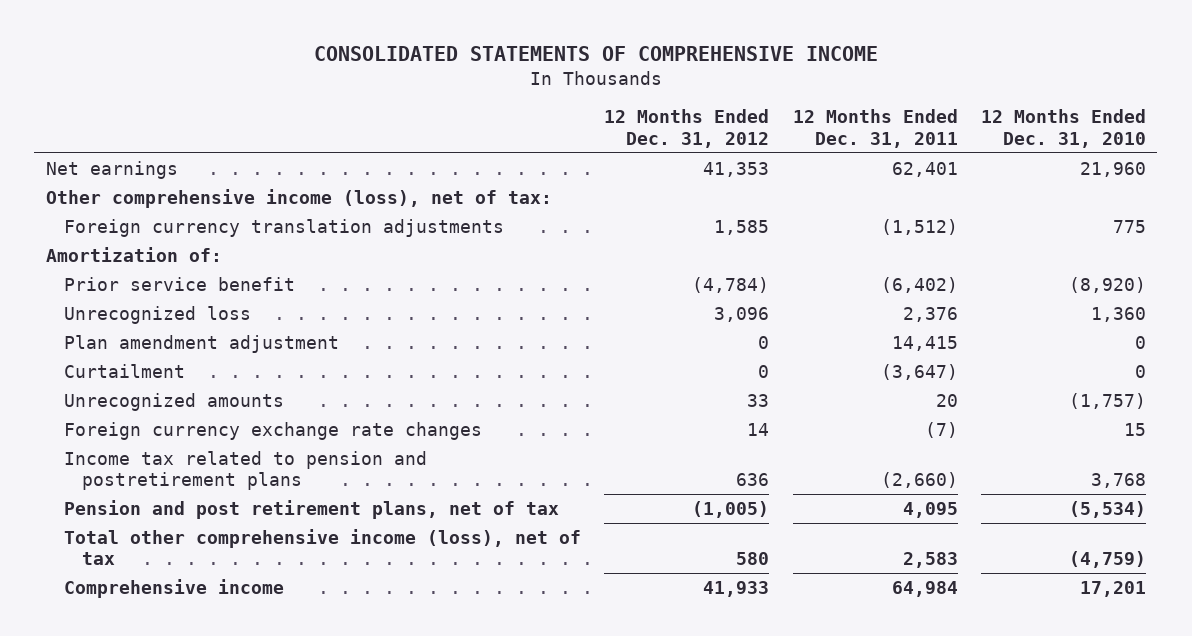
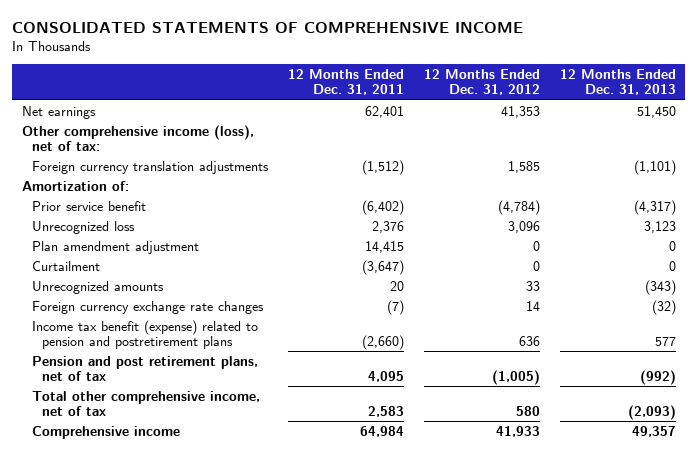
- | 12 Months Ended Dec. 31, 2012 | 12 Months Ended Dec. 31, 2011 | 12 Months Ended Dec. 31, 2010
+ | 12 Months Ended Dec. 31, 2011 | 12 Months Ended Dec. 31, 2012 | 12 Months Ended Dec. 31, 2013
- Income tax related to pension and postretirement plans | 636 | (2,660) | 3,768
+ Income tax benefit (expense) related to pension and postretirement plans | (2,660) | 636 | 577
- Total other comprehensive income (loss), net of tax | 580 | 2,583 | (4,759)
+ Total other comprehensive income, net of tax | 2,583 | 580 | (2,093)

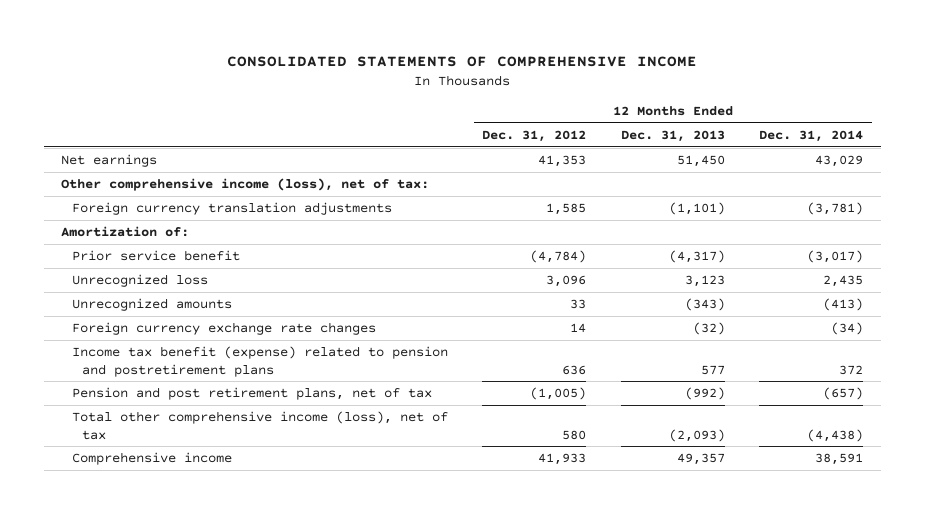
- | 12 Months Ended Dec. 31, 2011 | 12 Months Ended Dec. 31, 2012 | 12 Months Ended Dec. 31, 2013
+ | 12 Months Ended Dec. 31, 2012 | 12 Months Ended Dec. 31, 2013 | 12 Months Ended Dec. 31, 2014
- Plan amendment adjustment | 14,415 | 0 | 0
- Curtailment | (3,647) | 0 | 0
- Total other comprehensive income, net of tax | 2,583 | 580 | (2,093)
+ Total other comprehensive income (loss), net of tax | 580 | (2,093) | (4,438)

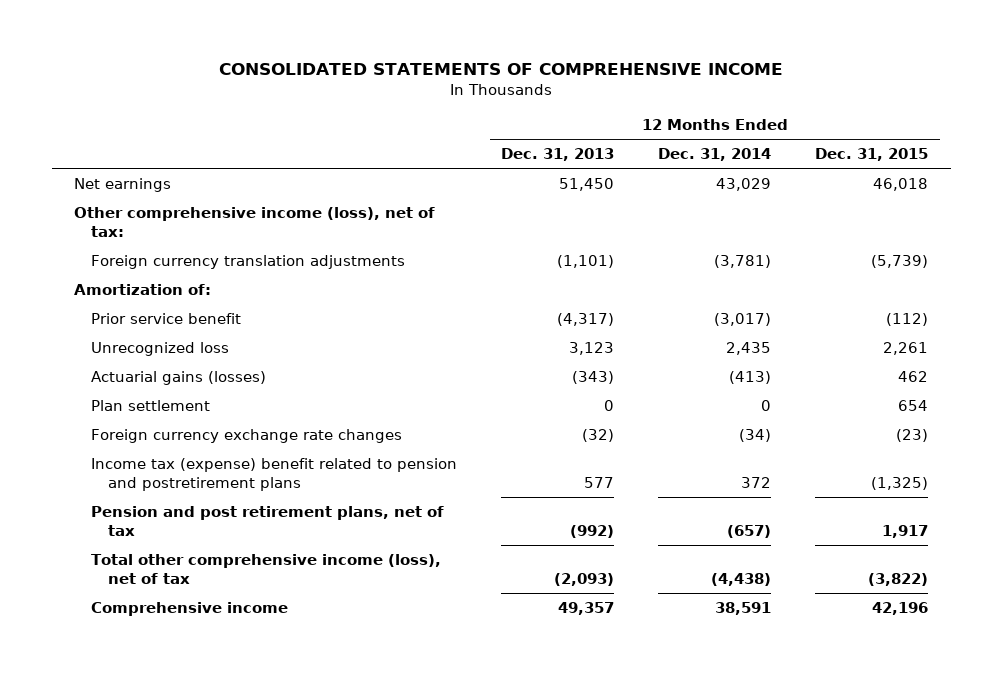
- | 12 Months Ended Dec. 31, 2012 | 12 Months Ended Dec. 31, 2013 | 12 Months Ended Dec. 31, 2014
+ | 12 Months Ended Dec. 31, 2013 | 12 Months Ended Dec. 31, 2014 | 12 Months Ended Dec. 31, 2015
- Unrecognized amounts | 33 | (343) | (413)
+ Actuarial gains (losses) | (343) | (413) | 462
+ Plan settlement | 0 | 0 | 654
- Income tax benefit (expense) related to pension and postretirement plans | 636 | 577 | 372
+ Income tax (expense) benefit related to pension and postretirement plans | 577 | 372 | (1,325)

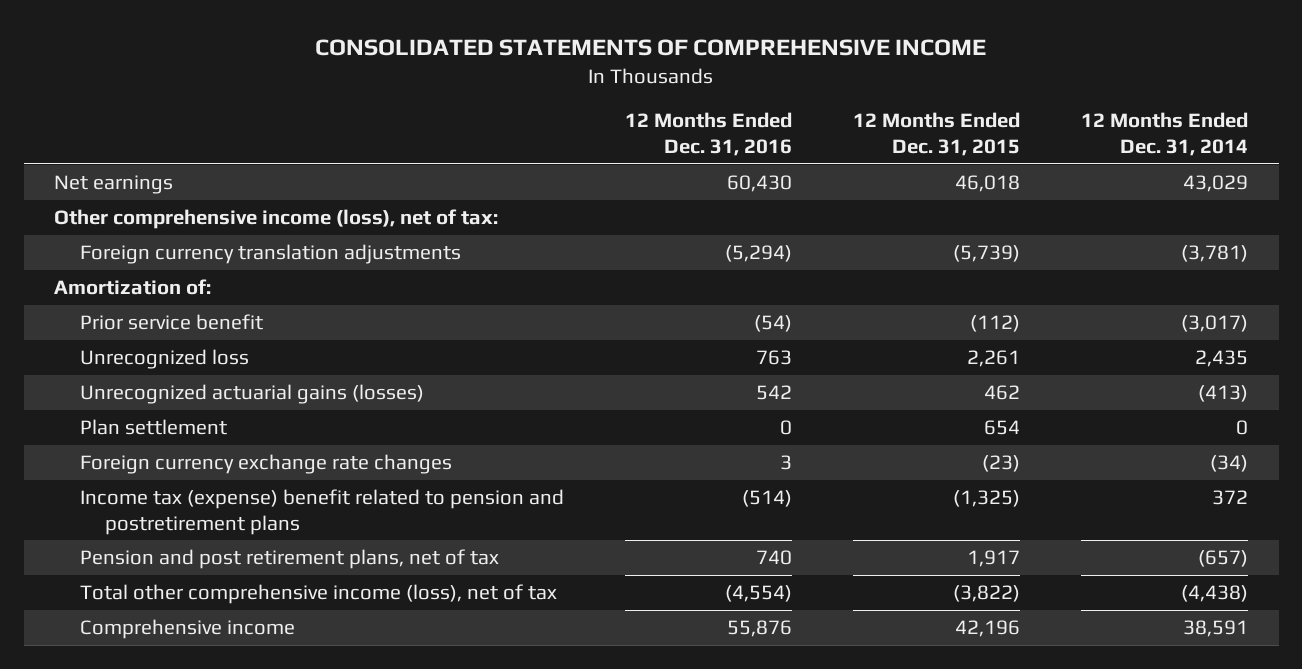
- | 12 Months Ended Dec. 31, 2013 | 12 Months Ended Dec. 31, 2014 | 12 Months Ended Dec. 31, 2015
+ | 12 Months Ended Dec. 31, 2016 | 12 Months Ended Dec. 31, 2015 | 12 Months Ended Dec. 31, 2014
- Actuarial gains (losses) | (343) | (413) | 462
+ Unrecognized actuarial gains (losses) | 542 | 462 | (413)

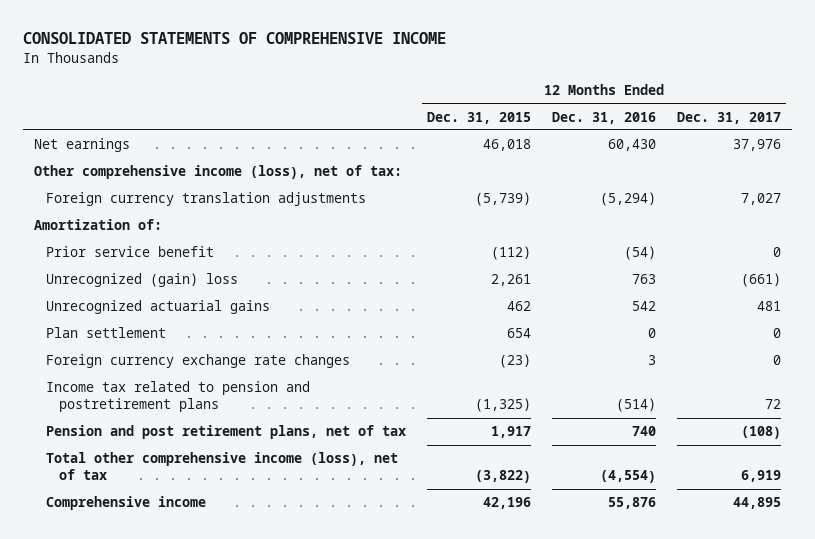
- | 12 Months Ended Dec. 31, 2016 | 12 Months Ended Dec. 31, 2015 | 12 Months Ended Dec. 31, 2014
+ | 12 Months Ended Dec. 31, 2015 | 12 Months Ended Dec. 31, 2016 | 12 Months Ended Dec. 31, 2017
- Unrecognized loss | 763 | 2,261 | 2,435
- Unrecognized actuarial gains (losses) | 542 | 462 | (413)
+ Unrecognized (gain) loss | 2,261 | 763 | (661)
+ Unrecognized actuarial gains | 462 | 542 | 481
- Income tax (expense) benefit related to pension and postretirement plans | (514) | (1,325) | 372
+ Income tax related to pension and postretirement plans | (1,325) | (514) | 72

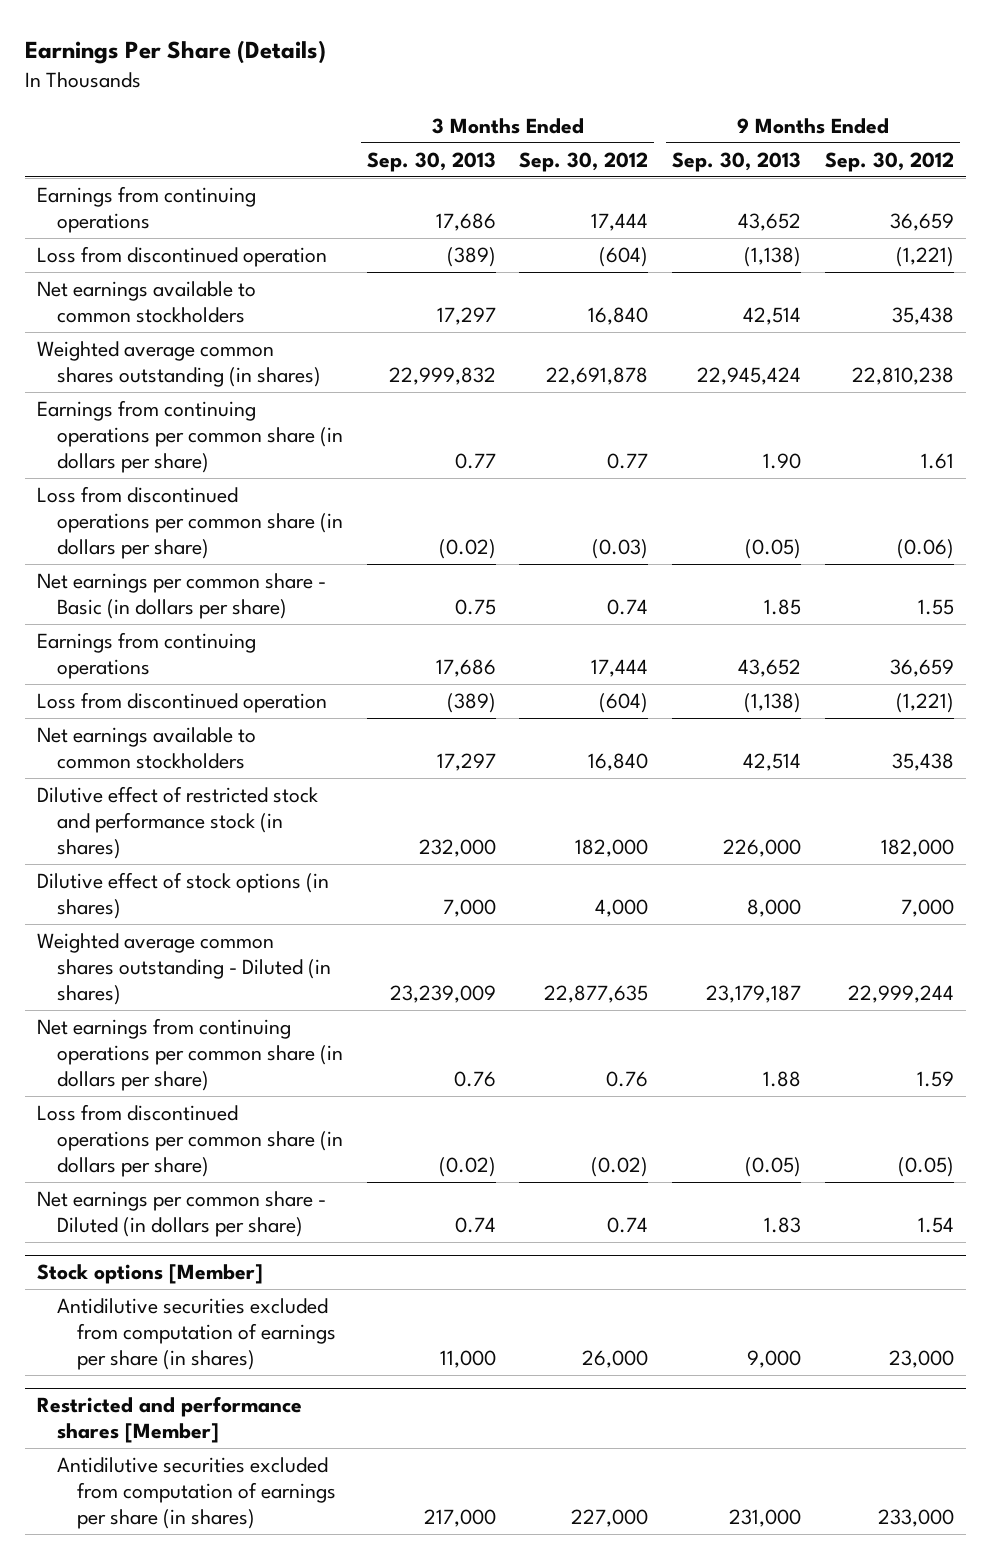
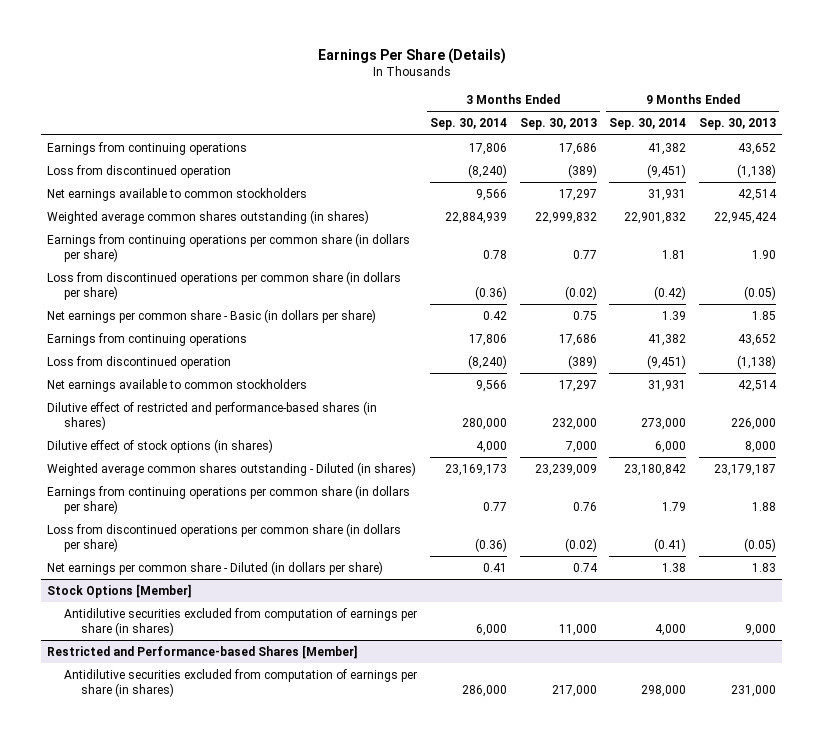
- | 3 Months Ended Sep. 30, 2013 | 3 Months Ended Sep. 30, 2012 | 9 Months Ended Sep. 30, 2013 | 9 Months Ended Sep. 30, 2012
+ | 3 Months Ended Sep. 30, 2014 | 3 Months Ended Sep. 30, 2013 | 9 Months Ended Sep. 30, 2014 | 9 Months Ended Sep. 30, 2013
- Dilutive effect of restricted stock and performance stock (in shares) | 232,000 | 182,000 | 226,000 | 182,000
+ Dilutive effect of restricted and performance-based shares (in shares) | 280,000 | 232,000 | 273,000 | 226,000
- Net earnings from continuing operations per common share (in dollars per share) | 0.76 | 0.76 | 1.88 | 1.59
+ Earnings from continuing operations per common share (in dollars per share) | 0.77 | 0.76 | 1.79 | 1.88
- Stock options [Member]
+ Stock Options [Member]
- Restricted and performance shares [Member]
+ Restricted and Performance-based Shares [Member]

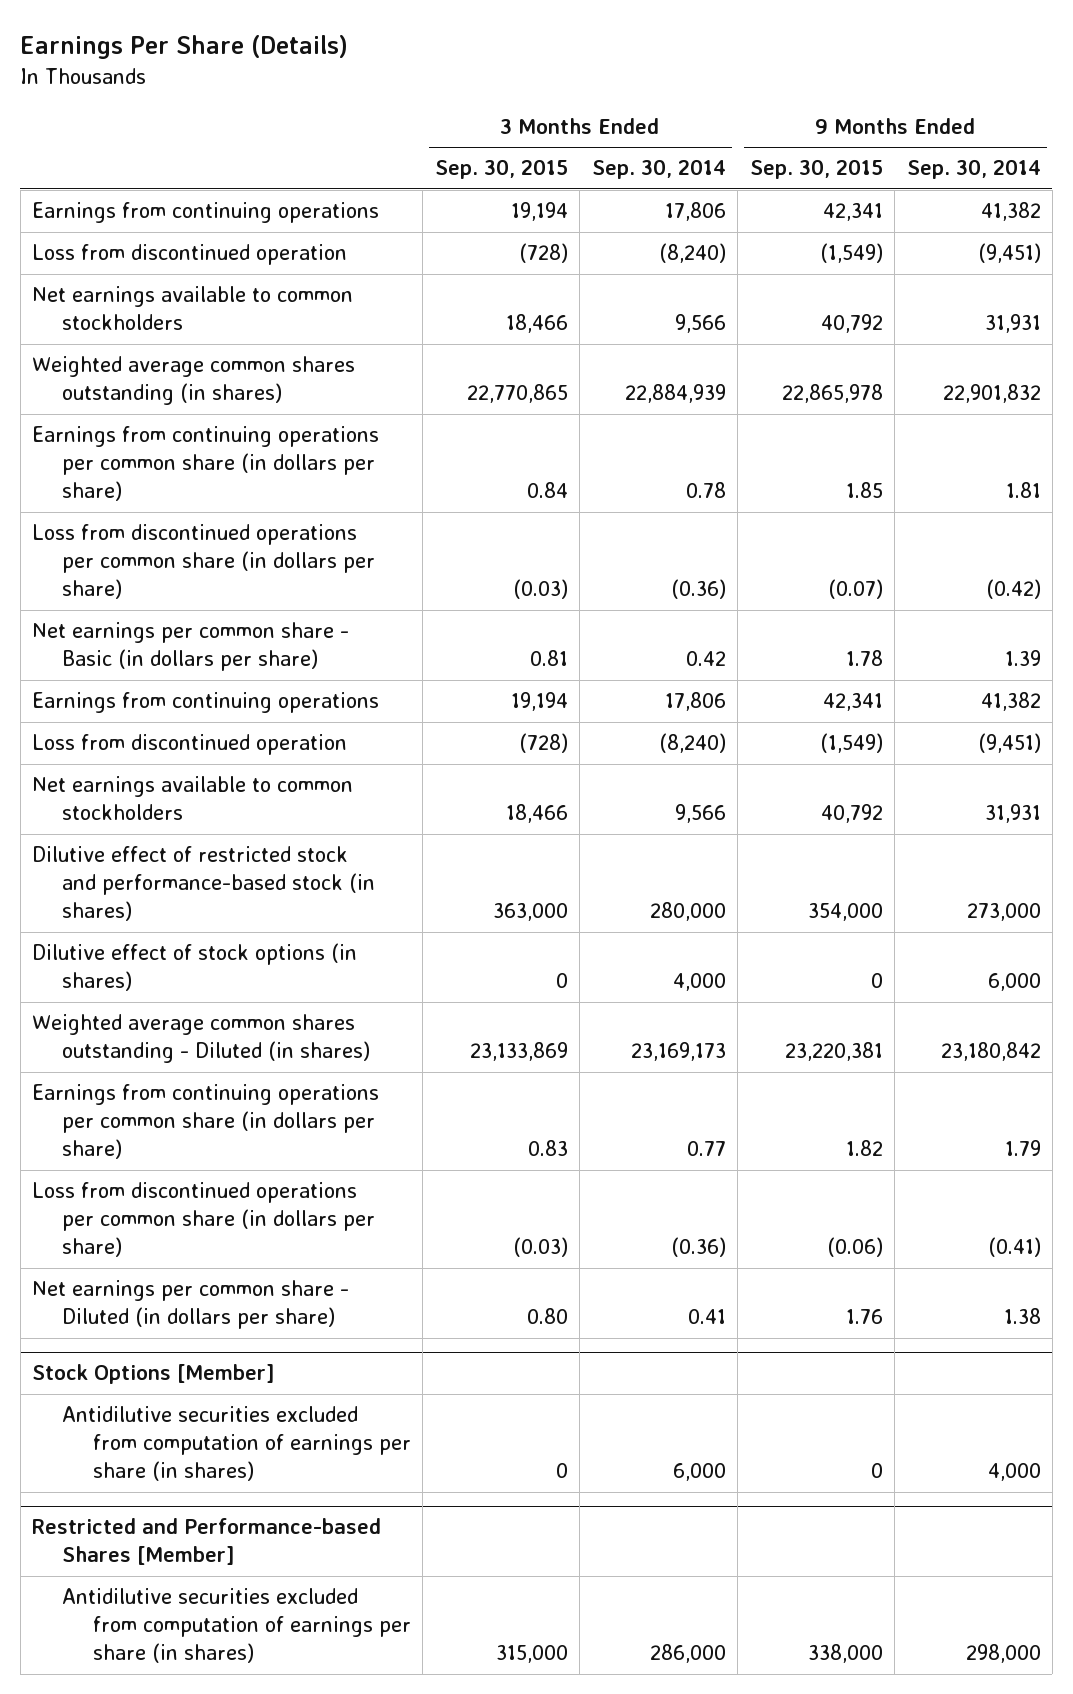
- | 3 Months Ended Sep. 30, 2014 | 3 Months Ended Sep. 30, 2013 | 9 Months Ended Sep. 30, 2014 | 9 Months Ended Sep. 30, 2013
+ | 3 Months Ended Sep. 30, 2015 | 3 Months Ended Sep. 30, 2014 | 9 Months Ended Sep. 30, 2015 | 9 Months Ended Sep. 30, 2014
- Dilutive effect of restricted and performance-based shares (in shares) | 280,000 | 232,000 | 273,000 | 226,000
+ Dilutive effect of restricted stock and performance-based stock (in shares) | 363,000 | 280,000 | 354,000 | 273,000

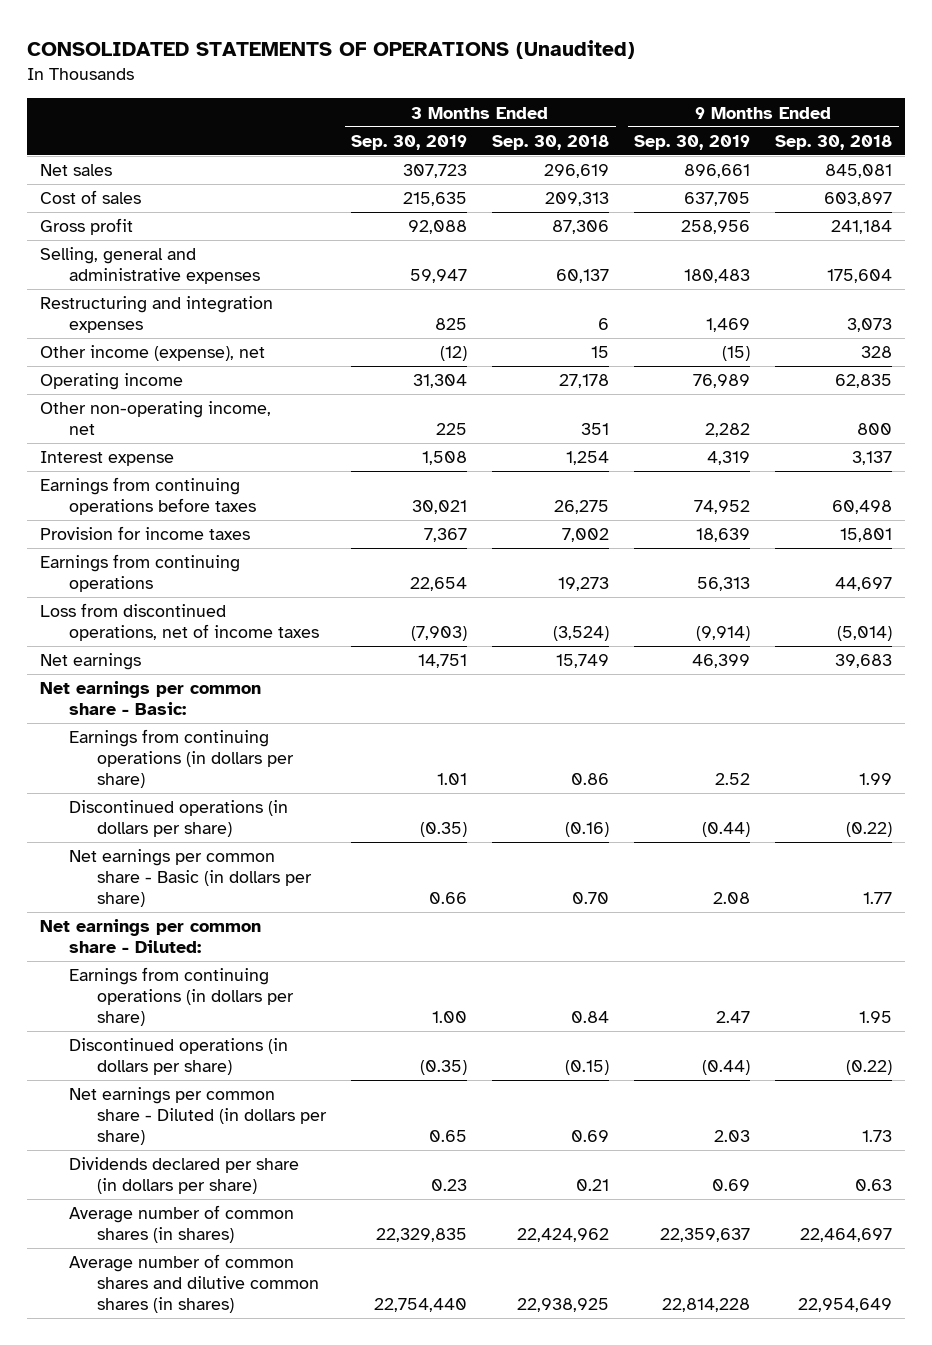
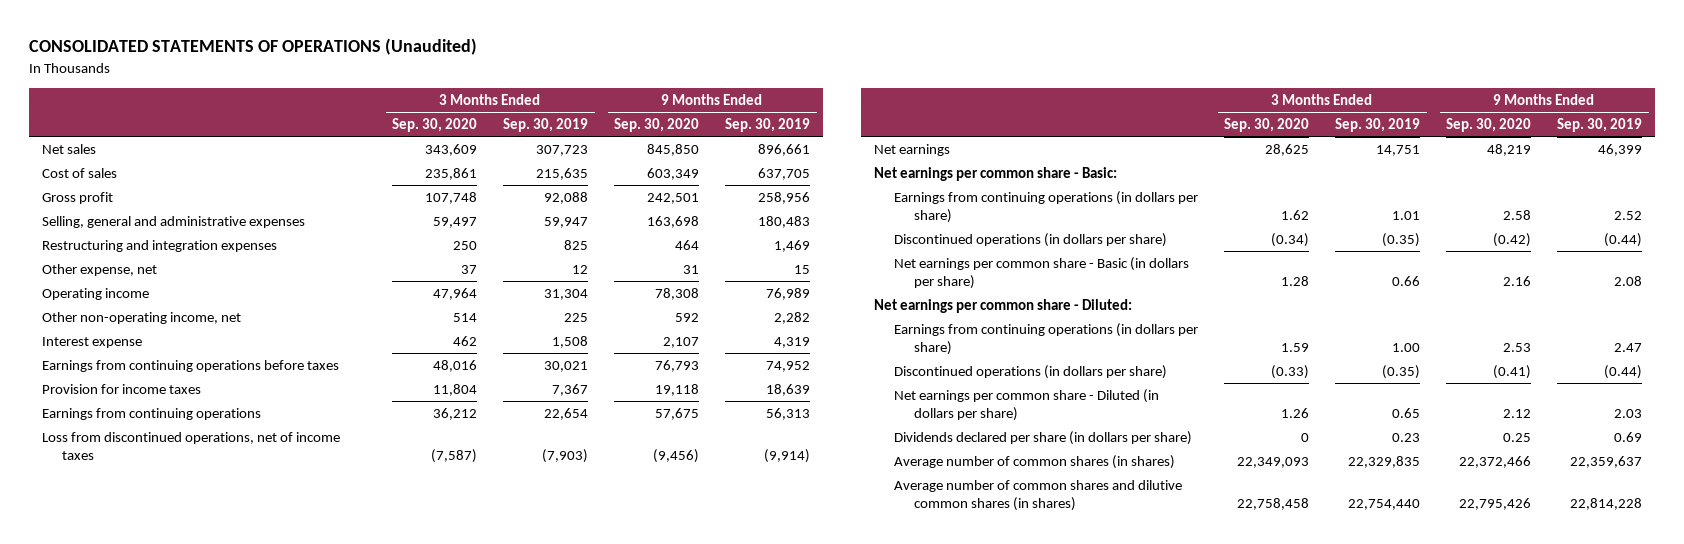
- | 3 Months Ended Sep. 30, 2019 | 3 Months Ended Sep. 30, 2018 | 9 Months Ended Sep. 30, 2019 | 9 Months Ended Sep. 30, 2018
+ | 3 Months Ended Sep. 30, 2020 | 3 Months Ended Sep. 30, 2019 | 9 Months Ended Sep. 30, 2020 | 9 Months Ended Sep. 30, 2019
- Other income (expense), net | (12) | 15 | (15) | 328
+ Other expense, net | 37 | 12 | 31 | 15

